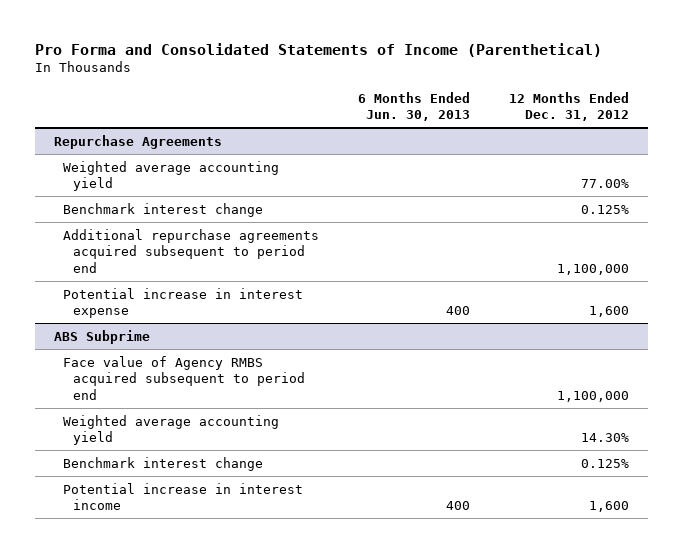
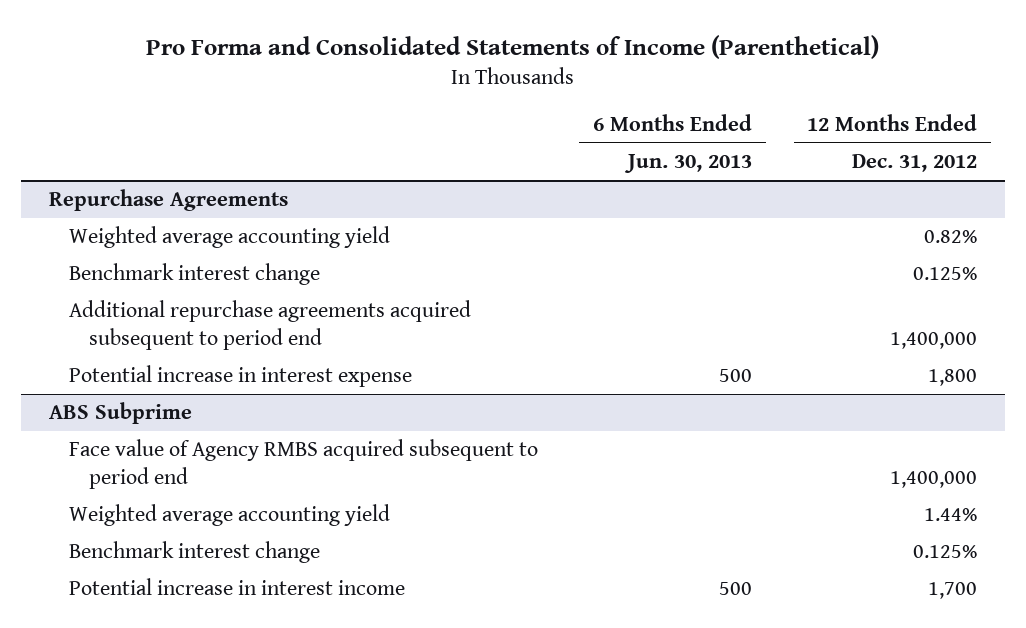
@ Repurchase Agreements
- Weighted average accounting yield | | 77.00%
+ Weighted average accounting yield | | 0.82%
- Additional repurchase agreements acquired subsequent to period end | | 1,100,000
- Potential increase in interest expense | 400 | 1,600
+ Additional repurchase agreements acquired subsequent to period end | | 1,400,000
+ Potential increase in interest expense | 500 | 1,800
@ ABS Subprime
- Face value of Agency RMBS acquired subsequent to period end | | 1,100,000
- Weighted average accounting yield | | 14.30%
+ Face value of Agency RMBS acquired subsequent to period end | | 1,400,000
+ Weighted average accounting yield | | 1.44%
- Potential increase in interest income | 400 | 1,600
+ Potential increase in interest income | 500 | 1,700

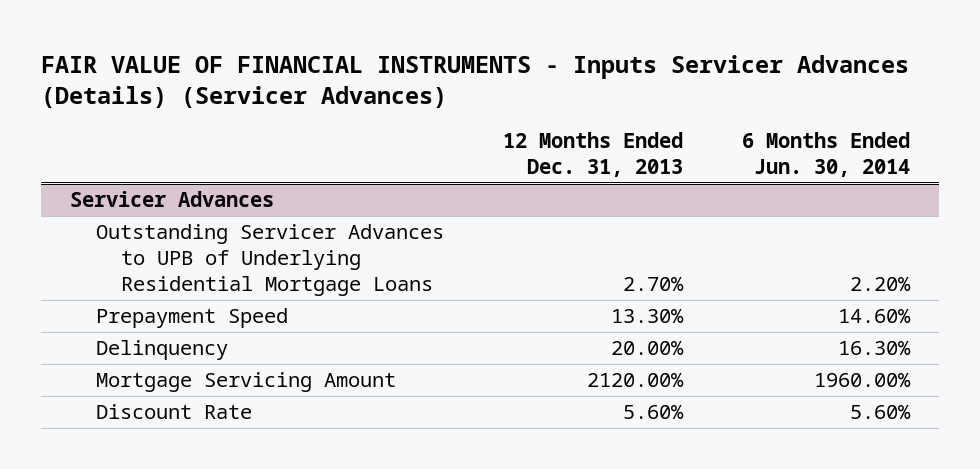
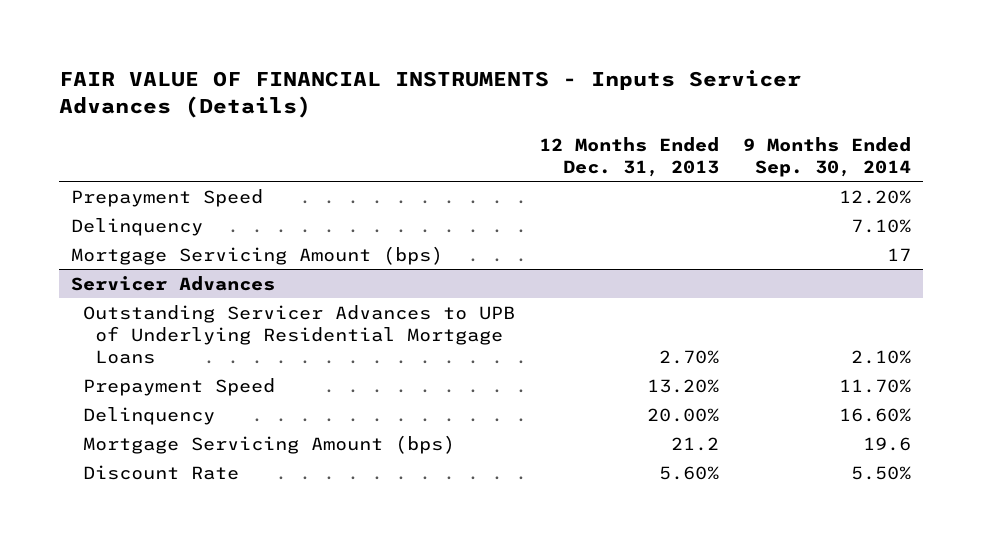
- FAIR VALUE OF FINANCIAL INSTRUMENTS - Inputs Servicer Advances (Details) (Servicer Advances)
+ FAIR VALUE OF FINANCIAL INSTRUMENTS - Inputs Servicer Advances (Details)
- | 12 Months Ended Dec. 31, 2013 | 6 Months Ended Jun. 30, 2014
+ | 12 Months Ended Dec. 31, 2013 | 9 Months Ended Sep. 30, 2014
+ Prepayment Speed | | 12.20%
+ Delinquency | | 7.10%
+ Mortgage Servicing Amount (bps) | | 17
@ Servicer Advances
- Prepayment Speed | 13.30% | 14.60%
+ Prepayment Speed | 13.20% | 11.70%
- Mortgage Servicing Amount | 2120.00% | 1960.00%
+ Mortgage Servicing Amount (bps) | 21.2 | 19.6

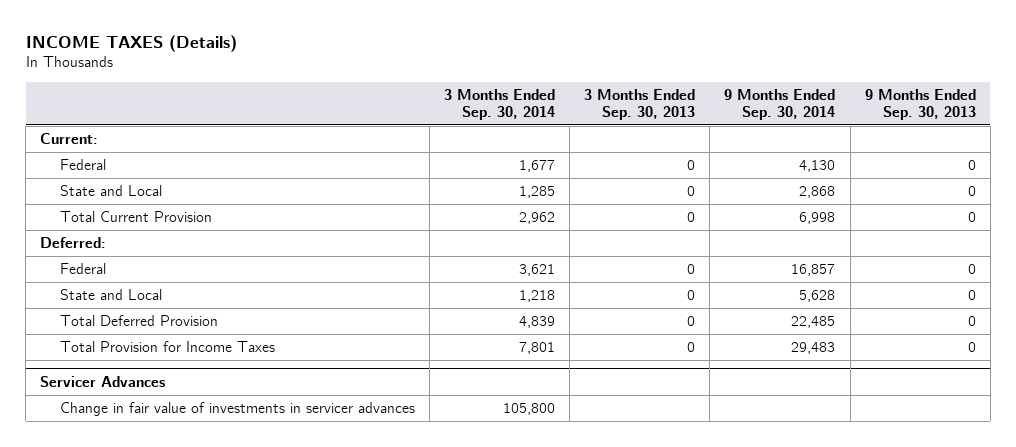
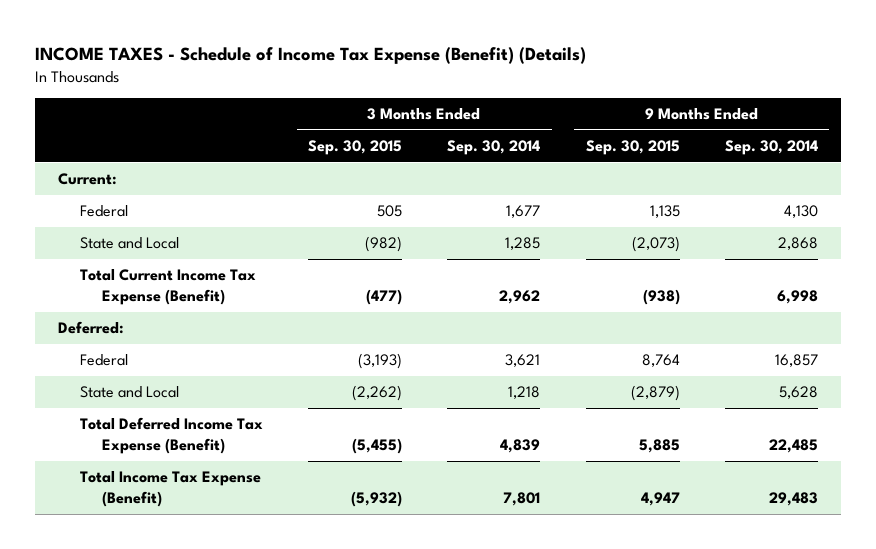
- INCOME TAXES (Details)
+ INCOME TAXES - Schedule of Income Tax Expense (Benefit) (Details)
- | 3 Months Ended Sep. 30, 2014 | 3 Months Ended Sep. 30, 2013 | 9 Months Ended Sep. 30, 2014 | 9 Months Ended Sep. 30, 2013
+ | 3 Months Ended Sep. 30, 2015 | 3 Months Ended Sep. 30, 2014 | 9 Months Ended Sep. 30, 2015 | 9 Months Ended Sep. 30, 2014
- Total Current Provision | 2,962 | 0 | 6,998 | 0
+ Total Current Income Tax Expense (Benefit) | (477) | 2,962 | (938) | 6,998
- Total Deferred Provision | 4,839 | 0 | 22,485 | 0
- Total Provision for Income Taxes | 7,801 | 0 | 29,483 | 0
- Servicer Advances
- Change in fair value of investments in servicer advances | 105,800 | | |
+ Total Deferred Income Tax Expense (Benefit) | (5,455) | 4,839 | 5,885 | 22,485
+ Total Income Tax Expense (Benefit) | (5,932) | 7,801 | 4,947 | 29,483

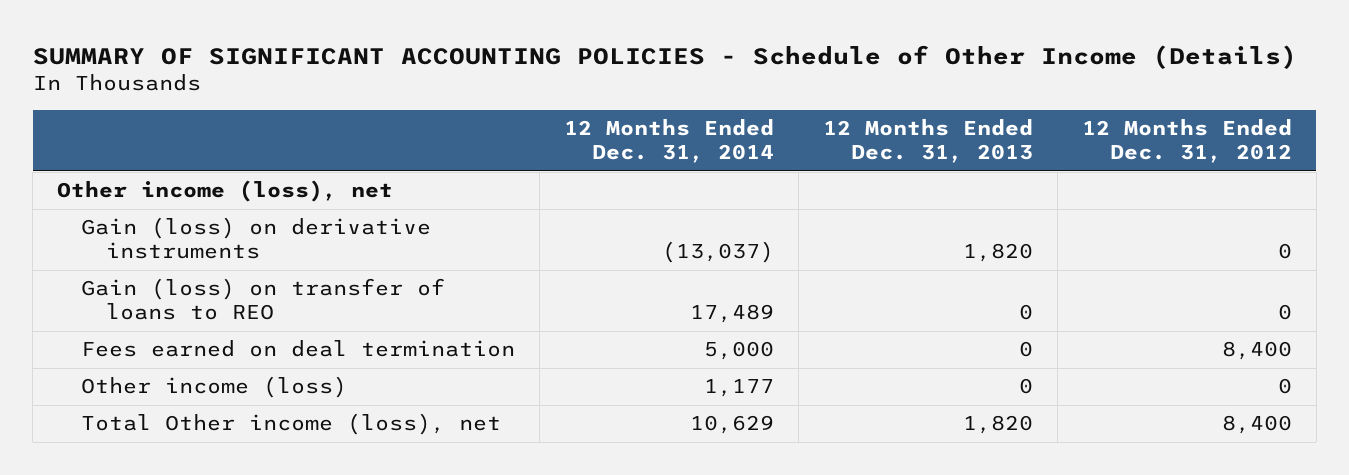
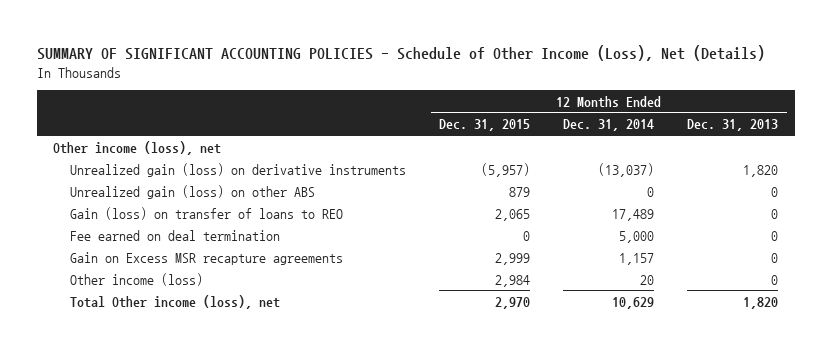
- SUMMARY OF SIGNIFICANT ACCOUNTING POLICIES - Schedule of Other Income (Details)
+ SUMMARY OF SIGNIFICANT ACCOUNTING POLICIES - Schedule of Other Income (Loss), Net (Details)
- | 12 Months Ended Dec. 31, 2014 | 12 Months Ended Dec. 31, 2013 | 12 Months Ended Dec. 31, 2012
+ | 12 Months Ended Dec. 31, 2015 | 12 Months Ended Dec. 31, 2014 | 12 Months Ended Dec. 31, 2013
- Gain (loss) on derivative instruments | (13,037) | 1,820 | 0
+ Unrealized gain (loss) on derivative instruments | (5,957) | (13,037) | 1,820
+ Unrealized gain (loss) on other ABS | 879 | 0 | 0
- Fees earned on deal termination | 5,000 | 0 | 8,400
- Other income (loss) | 1,177 | 0 | 0
+ Fee earned on deal termination | 0 | 5,000 | 0
+ Gain on Excess MSR recapture agreements | 2,999 | 1,157 | 0
+ Other income (loss) | 2,984 | 20 | 0

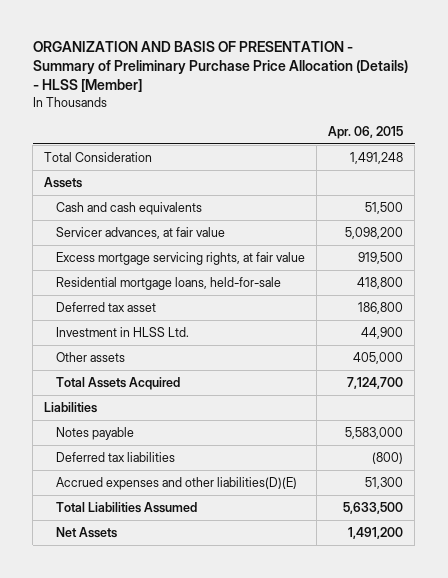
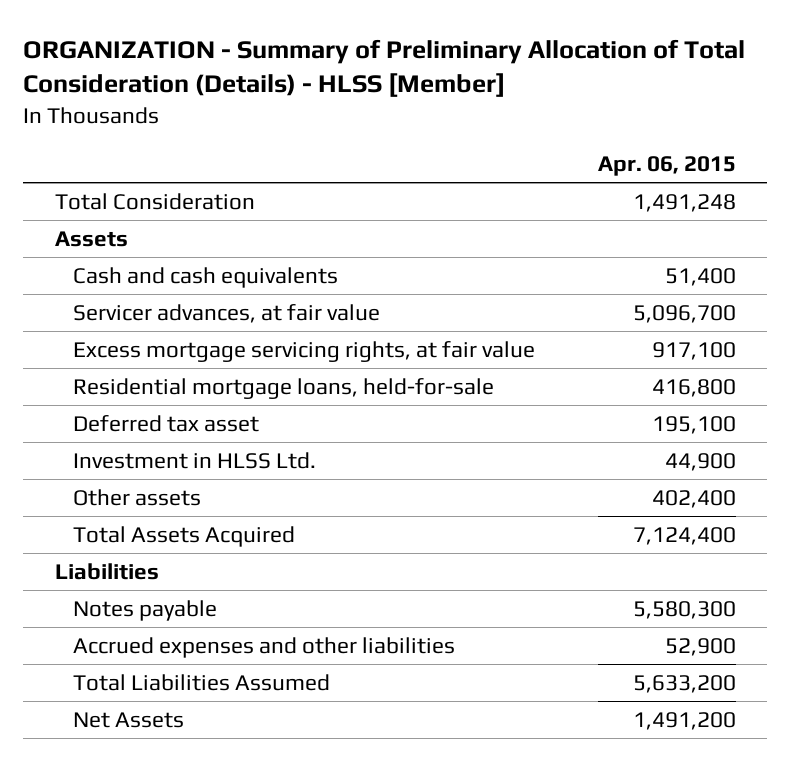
- ORGANIZATION AND BASIS OF PRESENTATION - Summary of Preliminary Purchase Price Allocation (Details) - HLSS [Member]
+ ORGANIZATION - Summary of Preliminary Allocation of Total Consideration (Details) - HLSS [Member]
- Cash and cash equivalents | 51,500
- Servicer advances, at fair value | 5,098,200
- Excess mortgage servicing rights, at fair value | 919,500
- Residential mortgage loans, held-for-sale | 418,800
- Deferred tax asset | 186,800
+ Cash and cash equivalents | 51,400
+ Servicer advances, at fair value | 5,096,700
+ Excess mortgage servicing rights, at fair value | 917,100
+ Residential mortgage loans, held-for-sale | 416,800
+ Deferred tax asset | 195,100
- Other assets | 405,000
- Total Assets Acquired | 7,124,700
+ Other assets | 402,400
+ Total Assets Acquired | 7,124,400
- Notes payable | 5,583,000
- Deferred tax liabilities | (800)
- Accrued expenses and other liabilities(D)(E) | 51,300
- Total Liabilities Assumed | 5,633,500
+ Notes payable | 5,580,300
+ Accrued expenses and other liabilities | 52,900
+ Total Liabilities Assumed | 5,633,200

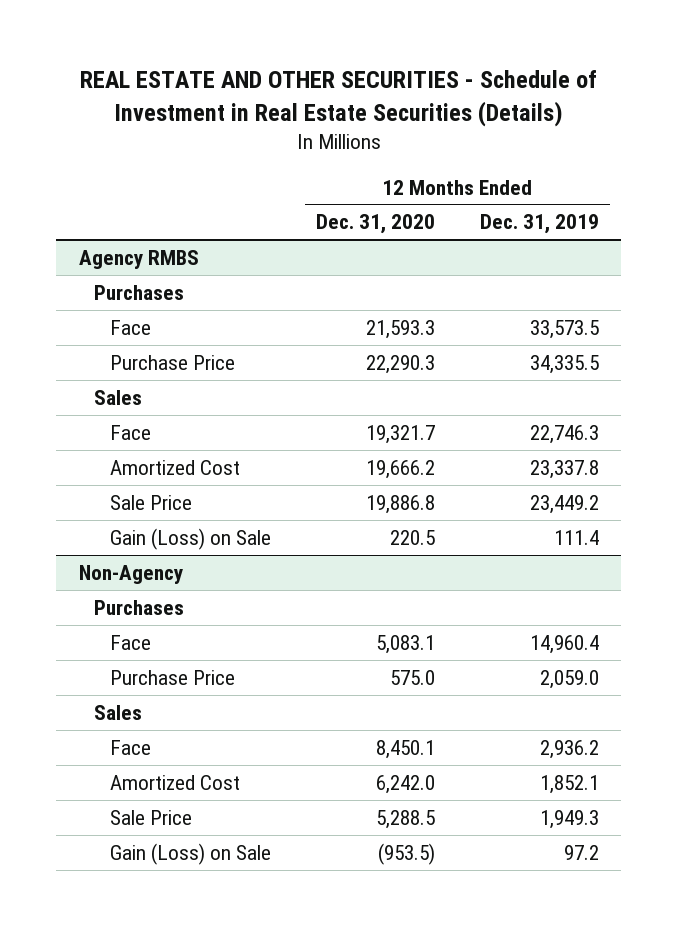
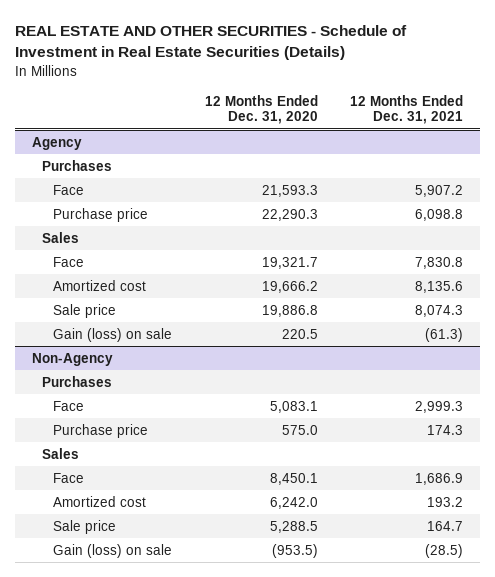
- | 12 Months Ended Dec. 31, 2020 | 12 Months Ended Dec. 31, 2019
+ | 12 Months Ended Dec. 31, 2020 | 12 Months Ended Dec. 31, 2021
- Agency RMBS
+ Agency
- Purchase Price | 22,290.3 | 34,335.5
+ Purchase price | 22,290.3 | 6,098.8
- Amortized Cost | 19,666.2 | 23,337.8
- Sale Price | 19,886.8 | 23,449.2
- Gain (Loss) on Sale | 220.5 | 111.4
+ Amortized cost | 19,666.2 | 8,135.6
+ Sale price | 19,886.8 | 8,074.3
+ Gain (loss) on sale | 220.5 | (61.3)
@ Non-Agency
- Purchase Price | 575.0 | 2,059.0
+ Purchase price | 575.0 | 174.3
- Amortized Cost | 6,242.0 | 1,852.1
- Sale Price | 5,288.5 | 1,949.3
- Gain (Loss) on Sale | (953.5) | 97.2
+ Amortized cost | 6,242.0 | 193.2
+ Sale price | 5,288.5 | 164.7
+ Gain (loss) on sale | (953.5) | (28.5)

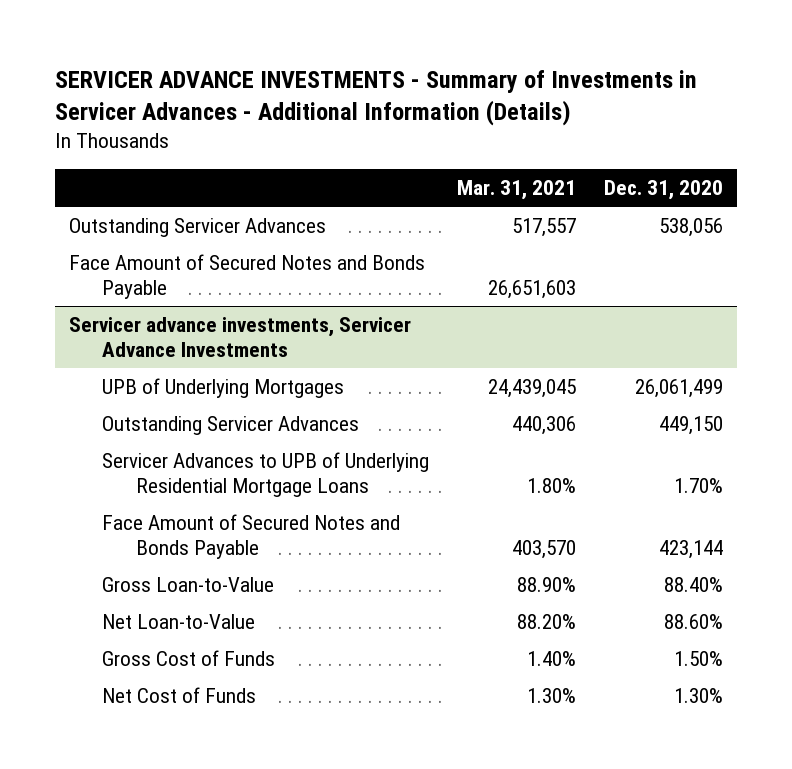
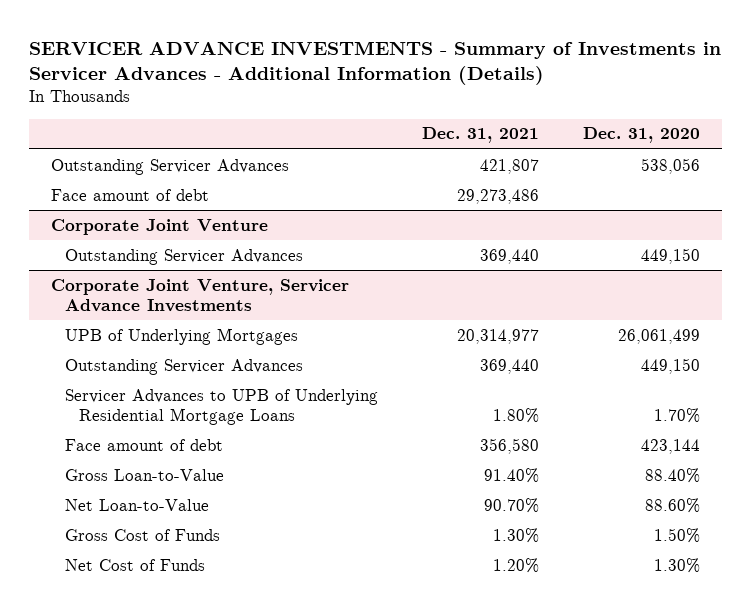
- | Mar. 31, 2021 | Dec. 31, 2020
+ | Dec. 31, 2021 | Dec. 31, 2020
- Face Amount of Secured Notes and Bonds Payable | 26,651,603 |
- Servicer advance investments, Servicer Advance Investments
+ Face amount of debt | 29,273,486 |
+ Corporate Joint Venture
+ Outstanding Servicer Advances | 369,440 | 449,150
+ Corporate Joint Venture, Servicer Advance Investments
- Face Amount of Secured Notes and Bonds Payable | 403,570 | 423,144
+ Face amount of debt | 356,580 | 423,144

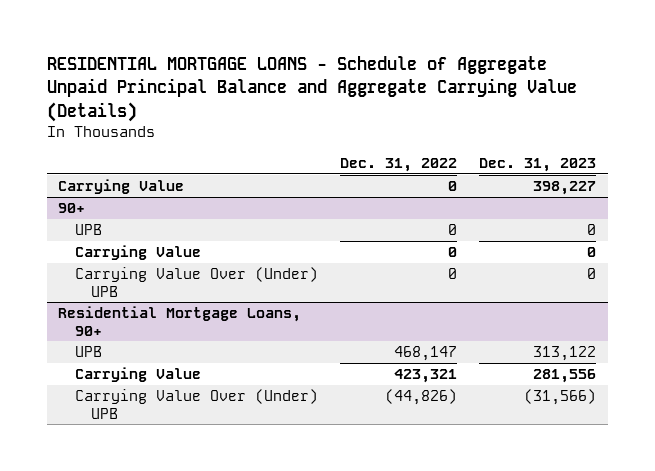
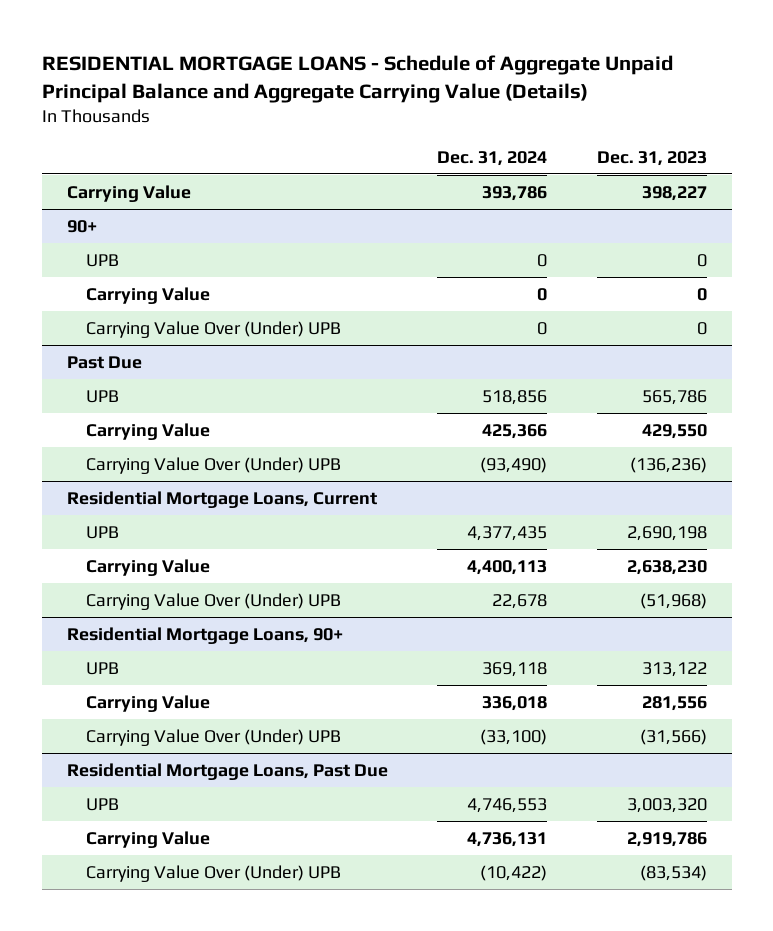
- | Dec. 31, 2022 | Dec. 31, 2023
+ | Dec. 31, 2024 | Dec. 31, 2023
+ Past Due
+ UPB | 518,856 | 565,786
+ Carrying Value | 425,366 | 429,550
+ Carrying Value Over (Under) UPB | (93,490) | (136,236)
+ Residential Mortgage Loans, Current
+ UPB | 4,377,435 | 2,690,198
+ Carrying Value | 4,400,113 | 2,638,230
+ Carrying Value Over (Under) UPB | 22,678 | (51,968)
+ Residential Mortgage Loans, Past Due
+ UPB | 4,746,553 | 3,003,320
+ Carrying Value | 4,736,131 | 2,919,786
+ Carrying Value Over (Under) UPB | (10,422) | (83,534)

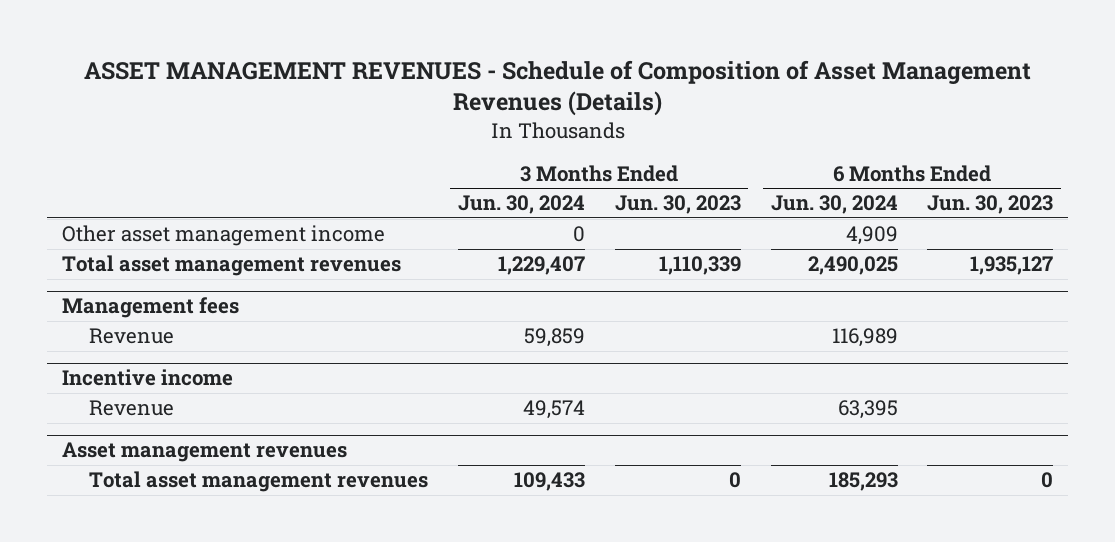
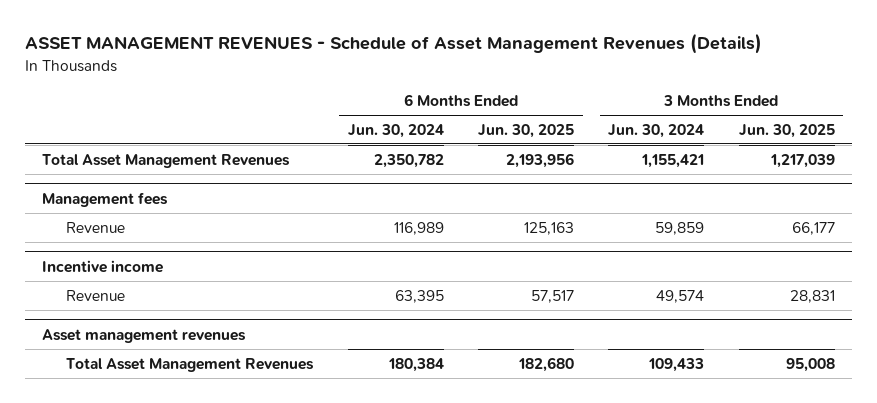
- ASSET MANAGEMENT REVENUES - Schedule of Composition of Asset Management Revenues (Details)
+ ASSET MANAGEMENT REVENUES - Schedule of Asset Management Revenues (Details)
- | 3 Months Ended Jun. 30, 2024 | 3 Months Ended Jun. 30, 2023 | 6 Months Ended Jun. 30, 2024 | 6 Months Ended Jun. 30, 2023
+ | 6 Months Ended Jun. 30, 2024 | 6 Months Ended Jun. 30, 2025 | 3 Months Ended Jun. 30, 2024 | 3 Months Ended Jun. 30, 2025
- Other asset management income | 0 | | 4,909 |
- Total asset management revenues | 1,229,407 | 1,110,339 | 2,490,025 | 1,935,127
+ Total Asset Management Revenues | 2,350,782 | 2,193,956 | 1,155,421 | 1,217,039
@ Asset management revenues
- Total asset management revenues | 109,433 | 0 | 185,293 | 0
+ Total Asset Management Revenues | 180,384 | 182,680 | 109,433 | 95,008

